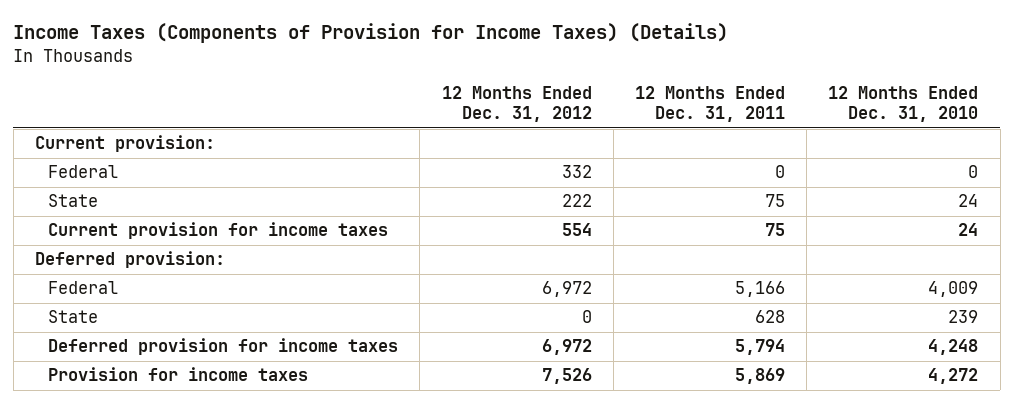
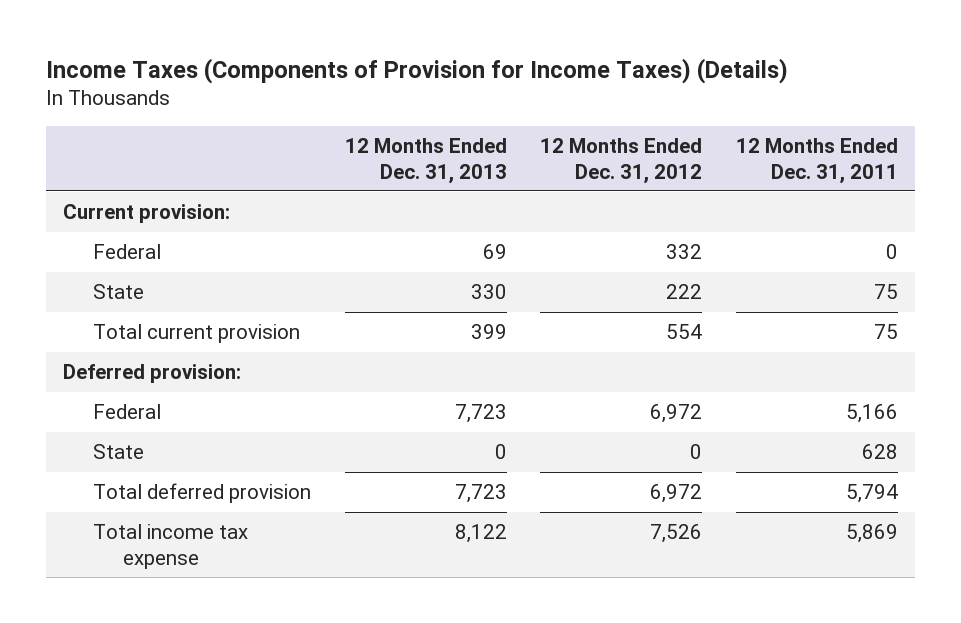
- | 12 Months Ended Dec. 31, 2012 | 12 Months Ended Dec. 31, 2011 | 12 Months Ended Dec. 31, 2010
+ | 12 Months Ended Dec. 31, 2013 | 12 Months Ended Dec. 31, 2012 | 12 Months Ended Dec. 31, 2011
- Current provision for income taxes | 554 | 75 | 24
+ Total current provision | 399 | 554 | 75
- Deferred provision for income taxes | 6,972 | 5,794 | 4,248
- Provision for income taxes | 7,526 | 5,869 | 4,272
+ Total deferred provision | 7,723 | 6,972 | 5,794
+ Total income tax expense | 8,122 | 7,526 | 5,869

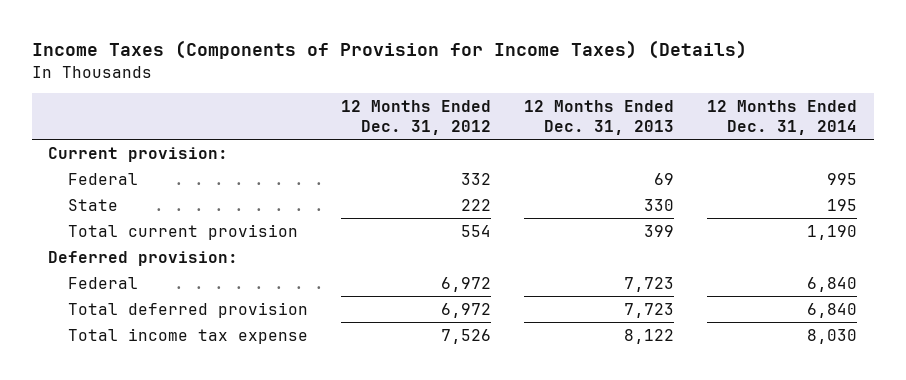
- | 12 Months Ended Dec. 31, 2013 | 12 Months Ended Dec. 31, 2012 | 12 Months Ended Dec. 31, 2011
+ | 12 Months Ended Dec. 31, 2012 | 12 Months Ended Dec. 31, 2013 | 12 Months Ended Dec. 31, 2014
- State | 0 | 0 | 628

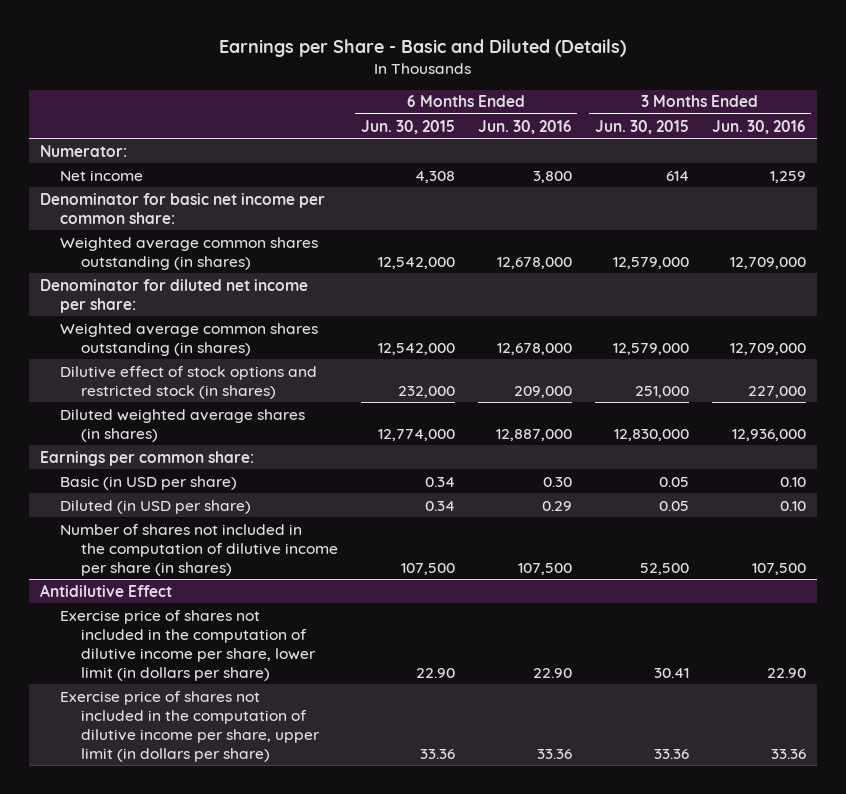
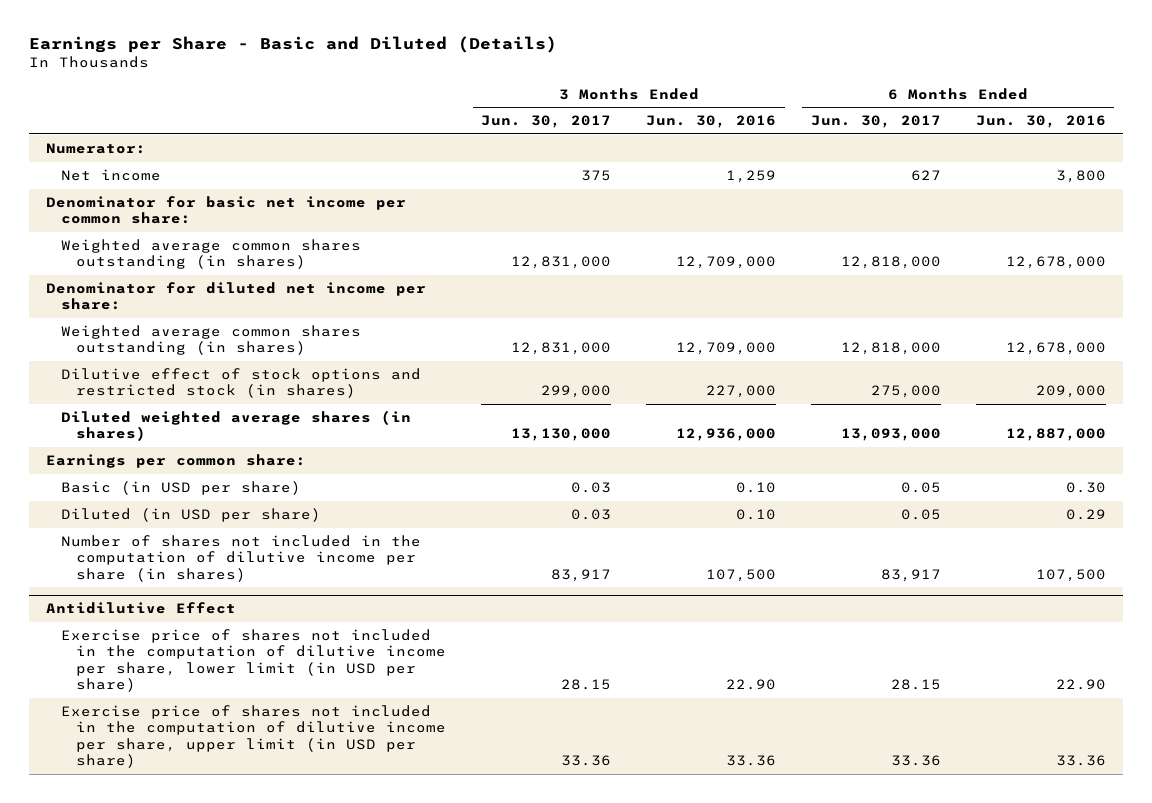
- | 6 Months Ended Jun. 30, 2015 | 6 Months Ended Jun. 30, 2016 | 3 Months Ended Jun. 30, 2015 | 3 Months Ended Jun. 30, 2016
+ | 3 Months Ended Jun. 30, 2017 | 3 Months Ended Jun. 30, 2016 | 6 Months Ended Jun. 30, 2017 | 6 Months Ended Jun. 30, 2016
@ Antidilutive Effect
- Exercise price of shares not included in the computation of dilutive income per share, lower limit (in dollars per share) | 22.90 | 22.90 | 30.41 | 22.90
- Exercise price of shares not included in the computation of dilutive income per share, upper limit (in dollars per share) | 33.36 | 33.36 | 33.36 | 33.36
+ Exercise price of shares not included in the computation of dilutive income per share, lower limit (in USD per share) | 28.15 | 22.90 | 28.15 | 22.90
+ Exercise price of shares not included in the computation of dilutive income per share, upper limit (in USD per share) | 33.36 | 33.36 | 33.36 | 33.36

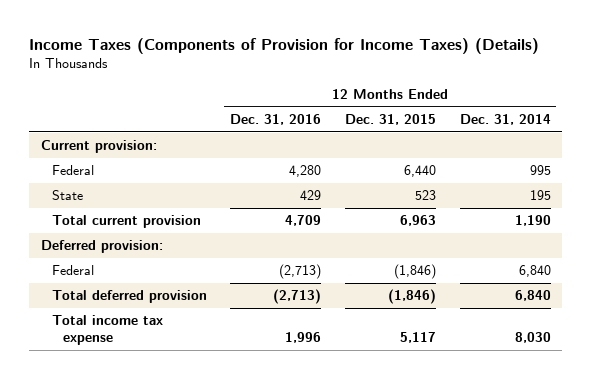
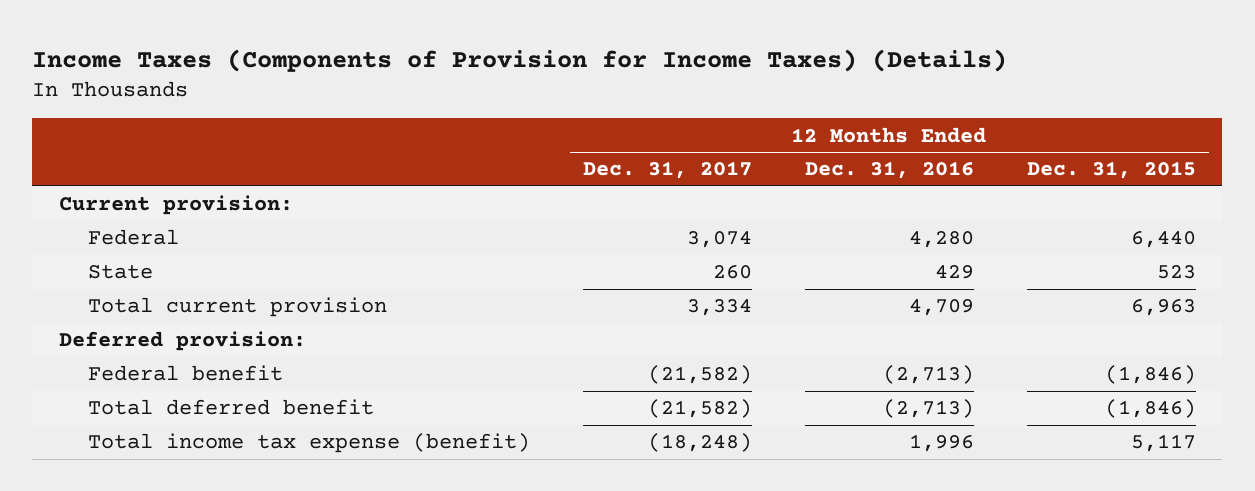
- | 12 Months Ended Dec. 31, 2016 | 12 Months Ended Dec. 31, 2015 | 12 Months Ended Dec. 31, 2014
+ | 12 Months Ended Dec. 31, 2017 | 12 Months Ended Dec. 31, 2016 | 12 Months Ended Dec. 31, 2015
- Federal | (2,713) | (1,846) | 6,840
- Total deferred provision | (2,713) | (1,846) | 6,840
- Total income tax expense | 1,996 | 5,117 | 8,030
+ Federal benefit | (21,582) | (2,713) | (1,846)
+ Total deferred benefit | (21,582) | (2,713) | (1,846)
+ Total income tax expense (benefit) | (18,248) | 1,996 | 5,117

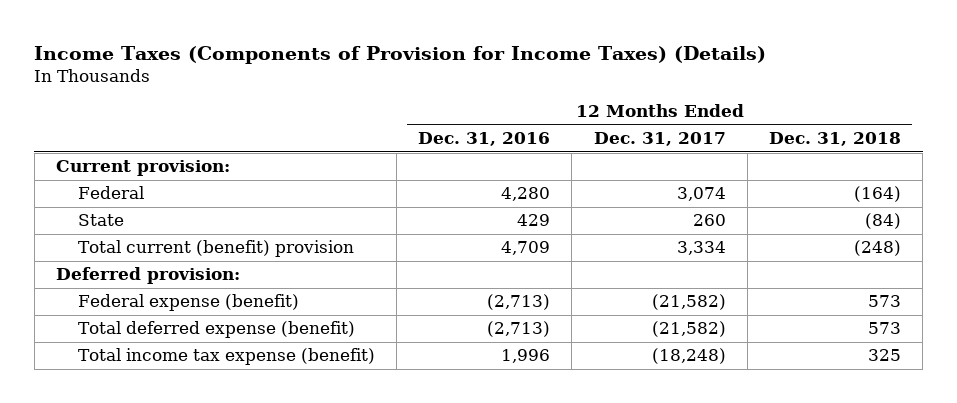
- | 12 Months Ended Dec. 31, 2017 | 12 Months Ended Dec. 31, 2016 | 12 Months Ended Dec. 31, 2015
+ | 12 Months Ended Dec. 31, 2016 | 12 Months Ended Dec. 31, 2017 | 12 Months Ended Dec. 31, 2018
- Total current provision | 3,334 | 4,709 | 6,963
+ Total current (benefit) provision | 4,709 | 3,334 | (248)
- Federal benefit | (21,582) | (2,713) | (1,846)
- Total deferred benefit | (21,582) | (2,713) | (1,846)
+ Federal expense (benefit) | (2,713) | (21,582) | 573
+ Total deferred expense (benefit) | (2,713) | (21,582) | 573

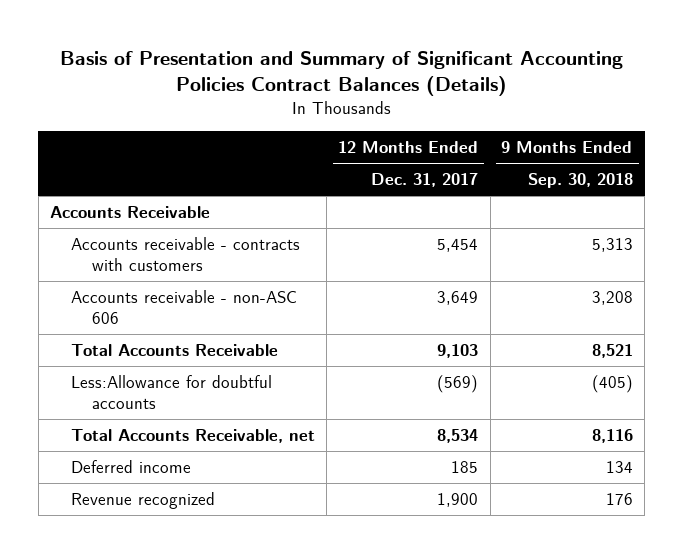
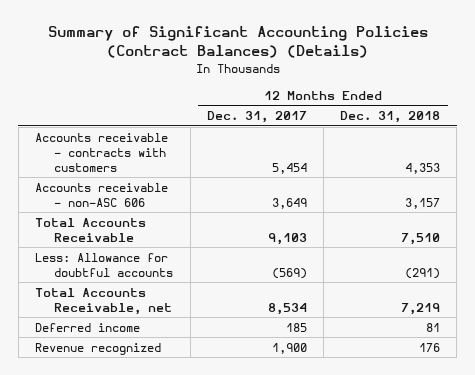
- Basis of Presentation and Summary of Significant Accounting Policies Contract Balances (Details)
+ Summary of Significant Accounting Policies (Contract Balances) (Details)
- | 12 Months Ended Dec. 31, 2017 | 9 Months Ended Sep. 30, 2018
+ | 12 Months Ended Dec. 31, 2017 | 12 Months Ended Dec. 31, 2018
- Accounts Receivable
- Less:Allowance for doubtful accounts | (569) | (405)
+ Less: Allowance for doubtful accounts | (569) | (291)

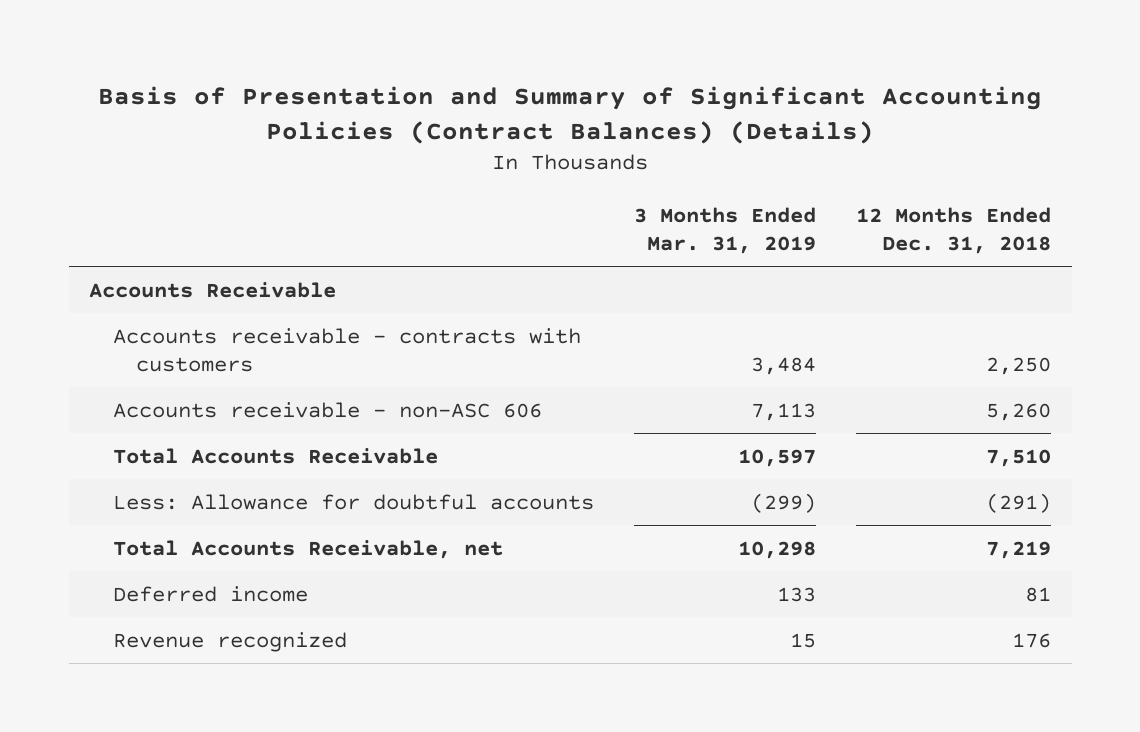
- Summary of Significant Accounting Policies (Contract Balances) (Details)
+ Basis of Presentation and Summary of Significant Accounting Policies (Contract Balances) (Details)
- | 12 Months Ended Dec. 31, 2017 | 12 Months Ended Dec. 31, 2018
+ | 3 Months Ended Mar. 31, 2019 | 12 Months Ended Dec. 31, 2018
- Accounts receivable - contracts with customers | 5,454 | 4,353
- Accounts receivable - non-ASC 606 | 3,649 | 3,157
+ Accounts Receivable
+ Accounts receivable - contracts with customers | 3,484 | 2,250
+ Accounts receivable - non-ASC 606 | 7,113 | 5,260

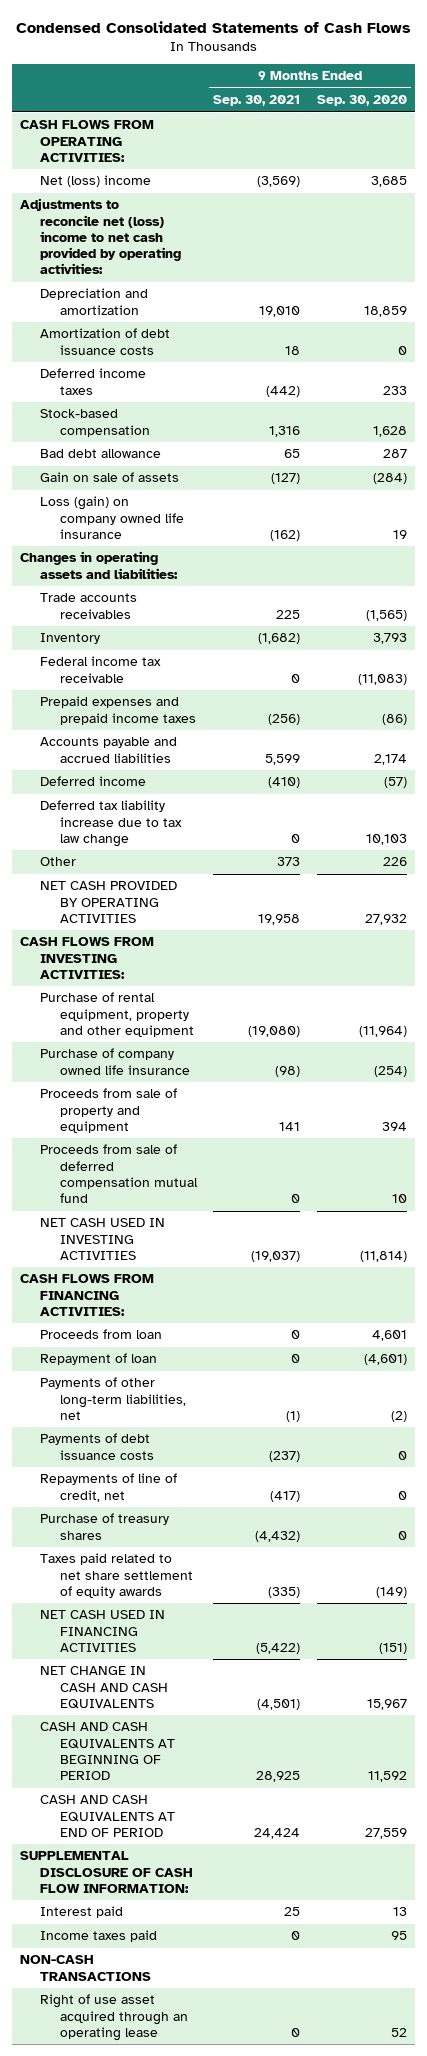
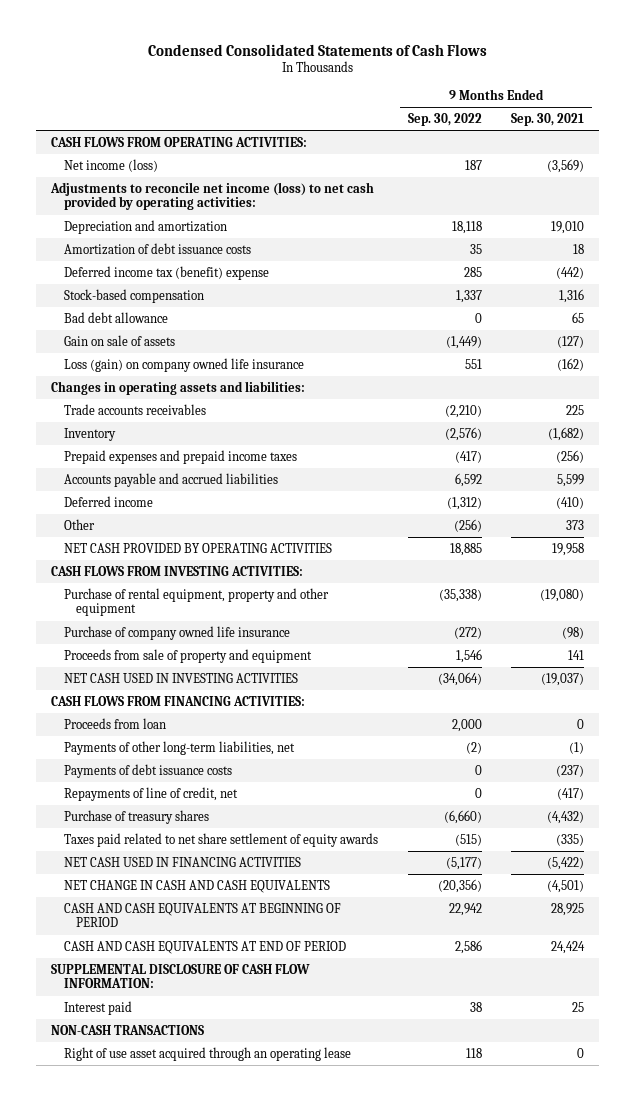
- | 9 Months Ended Sep. 30, 2021 | 9 Months Ended Sep. 30, 2020
+ | 9 Months Ended Sep. 30, 2022 | 9 Months Ended Sep. 30, 2021
- Net (loss) income | (3,569) | 3,685
- Adjustments to reconcile net (loss) income to net cash provided by operating activities:
+ Net income (loss) | 187 | (3,569)
+ Adjustments to reconcile net income (loss) to net cash provided by operating activities:
- Deferred income taxes | (442) | 233
+ Deferred income tax (benefit) expense | 285 | (442)
- Federal income tax receivable | 0 | (11,083)
- Deferred tax liability increase due to tax law change | 0 | 10,103
- Proceeds from sale of deferred compensation mutual fund | 0 | 10
- Repayment of loan | 0 | (4,601)
- Income taxes paid | 0 | 95

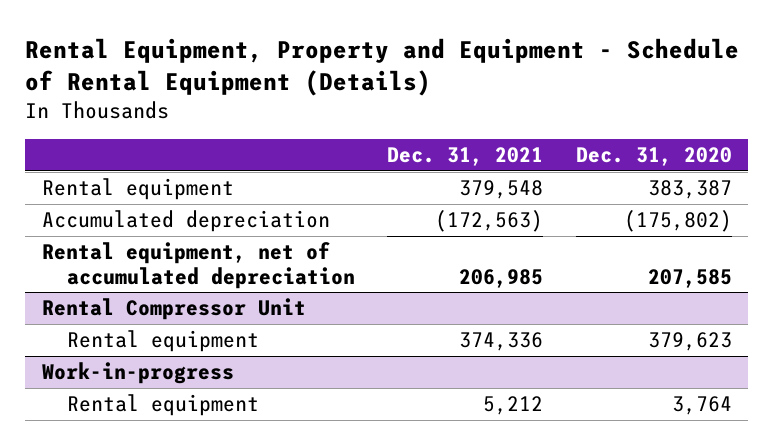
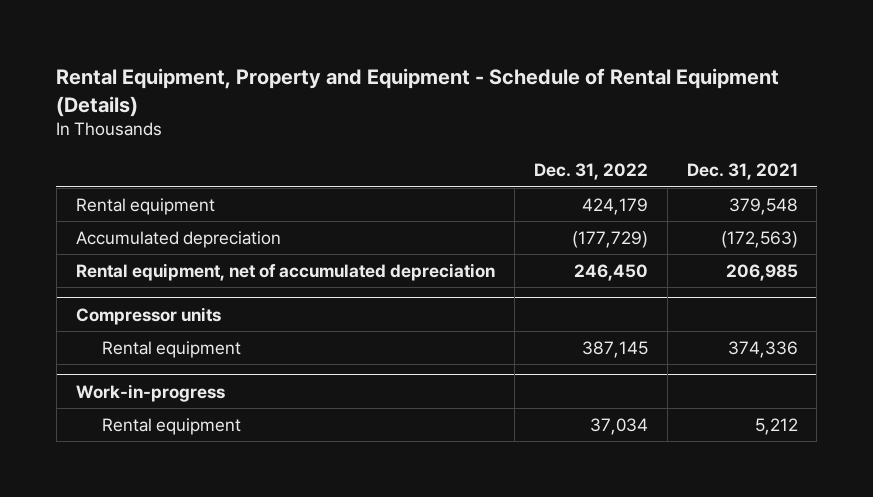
- | Dec. 31, 2021 | Dec. 31, 2020
+ | Dec. 31, 2022 | Dec. 31, 2021
- Rental Compressor Unit
+ Compressor units

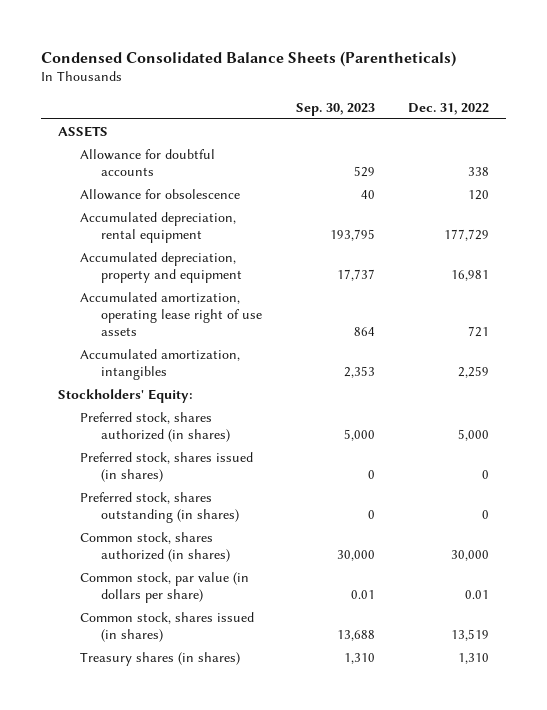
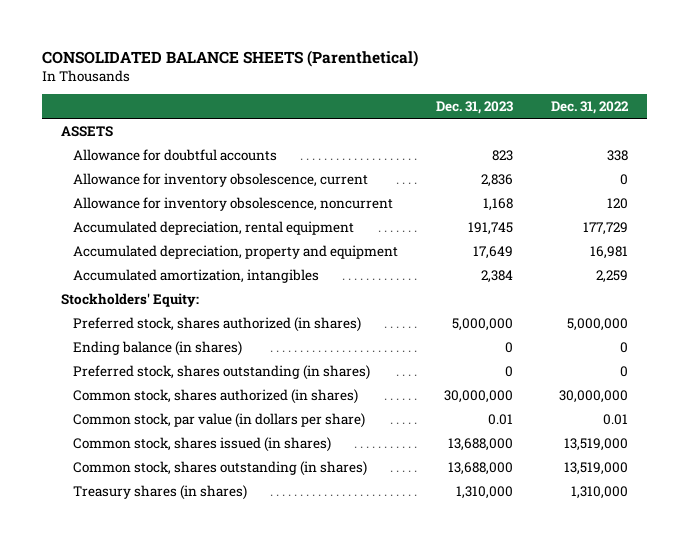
- Condensed Consolidated Balance Sheets (Parentheticals)
+ CONSOLIDATED BALANCE SHEETS (Parenthetical)
- | Sep. 30, 2023 | Dec. 31, 2022
+ | Dec. 31, 2023 | Dec. 31, 2022
- Allowance for obsolescence | 40 | 120
+ Allowance for inventory obsolescence, current | 2,836 | 0
+ Allowance for inventory obsolescence, noncurrent | 1,168 | 120
- Accumulated amortization, operating lease right of use assets | 864 | 721
- Preferred stock, shares authorized (in shares) | 5,000 | 5,000
- Preferred stock, shares issued (in shares) | 0 | 0
+ Preferred stock, shares authorized (in shares) | 5,000,000 | 5,000,000
+ Ending balance (in shares) | 0 | 0
- Common stock, shares authorized (in shares) | 30,000 | 30,000
+ Common stock, shares authorized (in shares) | 30,000,000 | 30,000,000
- Common stock, shares issued (in shares) | 13,688 | 13,519
- Treasury shares (in shares) | 1,310 | 1,310
+ Common stock, shares issued (in shares) | 13,688,000 | 13,519,000
+ Common stock, shares outstanding (in shares) | 13,688,000 | 13,519,000
+ Treasury shares (in shares) | 1,310,000 | 1,310,000

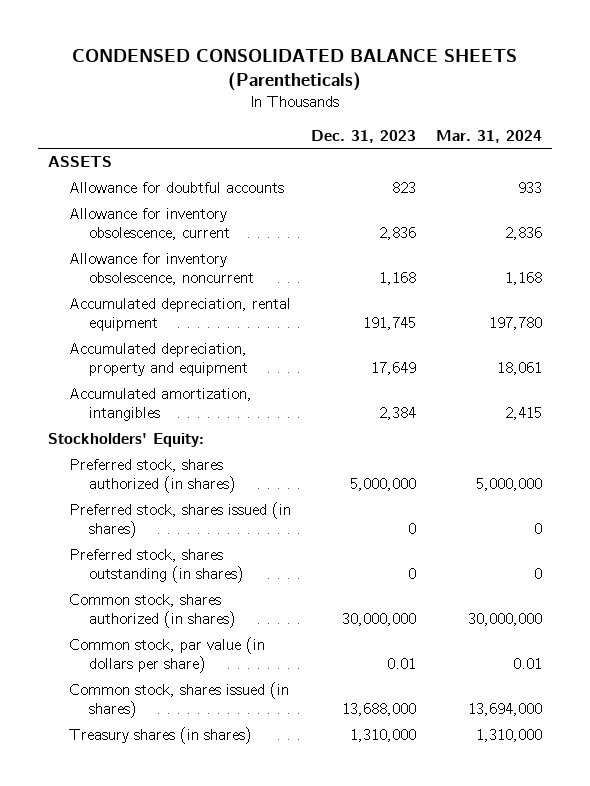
- CONSOLIDATED BALANCE SHEETS (Parenthetical)
+ CONDENSED CONSOLIDATED BALANCE SHEETS (Parentheticals)
- | Dec. 31, 2023 | Dec. 31, 2022
+ | Dec. 31, 2023 | Mar. 31, 2024
- Ending balance (in shares) | 0 | 0
+ Preferred stock, shares issued (in shares) | 0 | 0
- Common stock, shares outstanding (in shares) | 13,688,000 | 13,519,000

